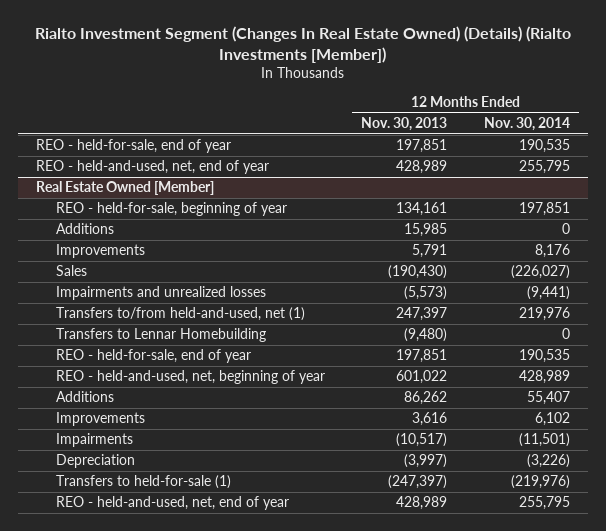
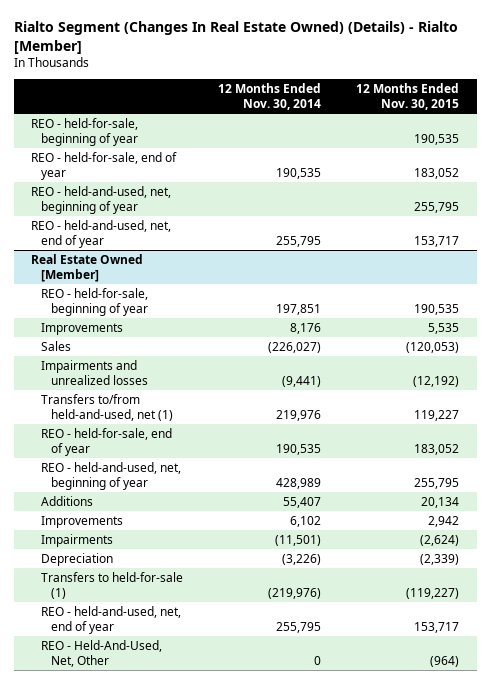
- Rialto Investment Segment (Changes In Real Estate Owned) (Details) (Rialto Investments [Member])
+ Rialto Segment (Changes In Real Estate Owned) (Details) - Rialto [Member]
- | 12 Months Ended Nov. 30, 2013 | 12 Months Ended Nov. 30, 2014
+ | 12 Months Ended Nov. 30, 2014 | 12 Months Ended Nov. 30, 2015
+ REO - held-for-sale, beginning of year | | 190,535
+ REO - held-and-used, net, beginning of year | | 255,795
@ Real Estate Owned [Member]
- Additions | 15,985 | 0
- Transfers to Lennar Homebuilding | (9,480) | 0
+ REO - Held-And-Used, Net, Other | 0 | (964)

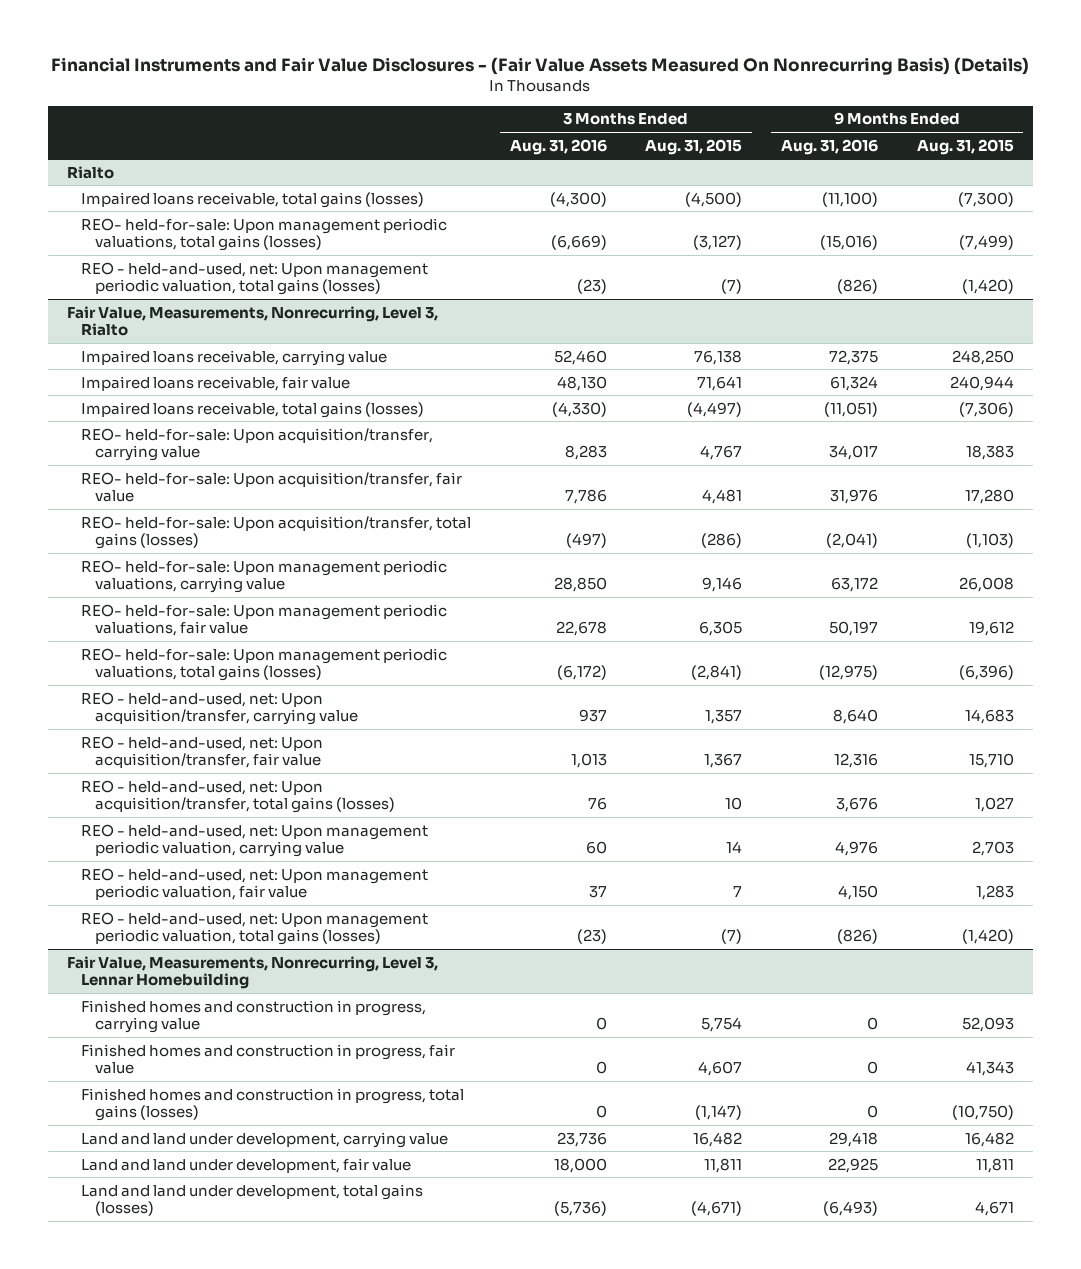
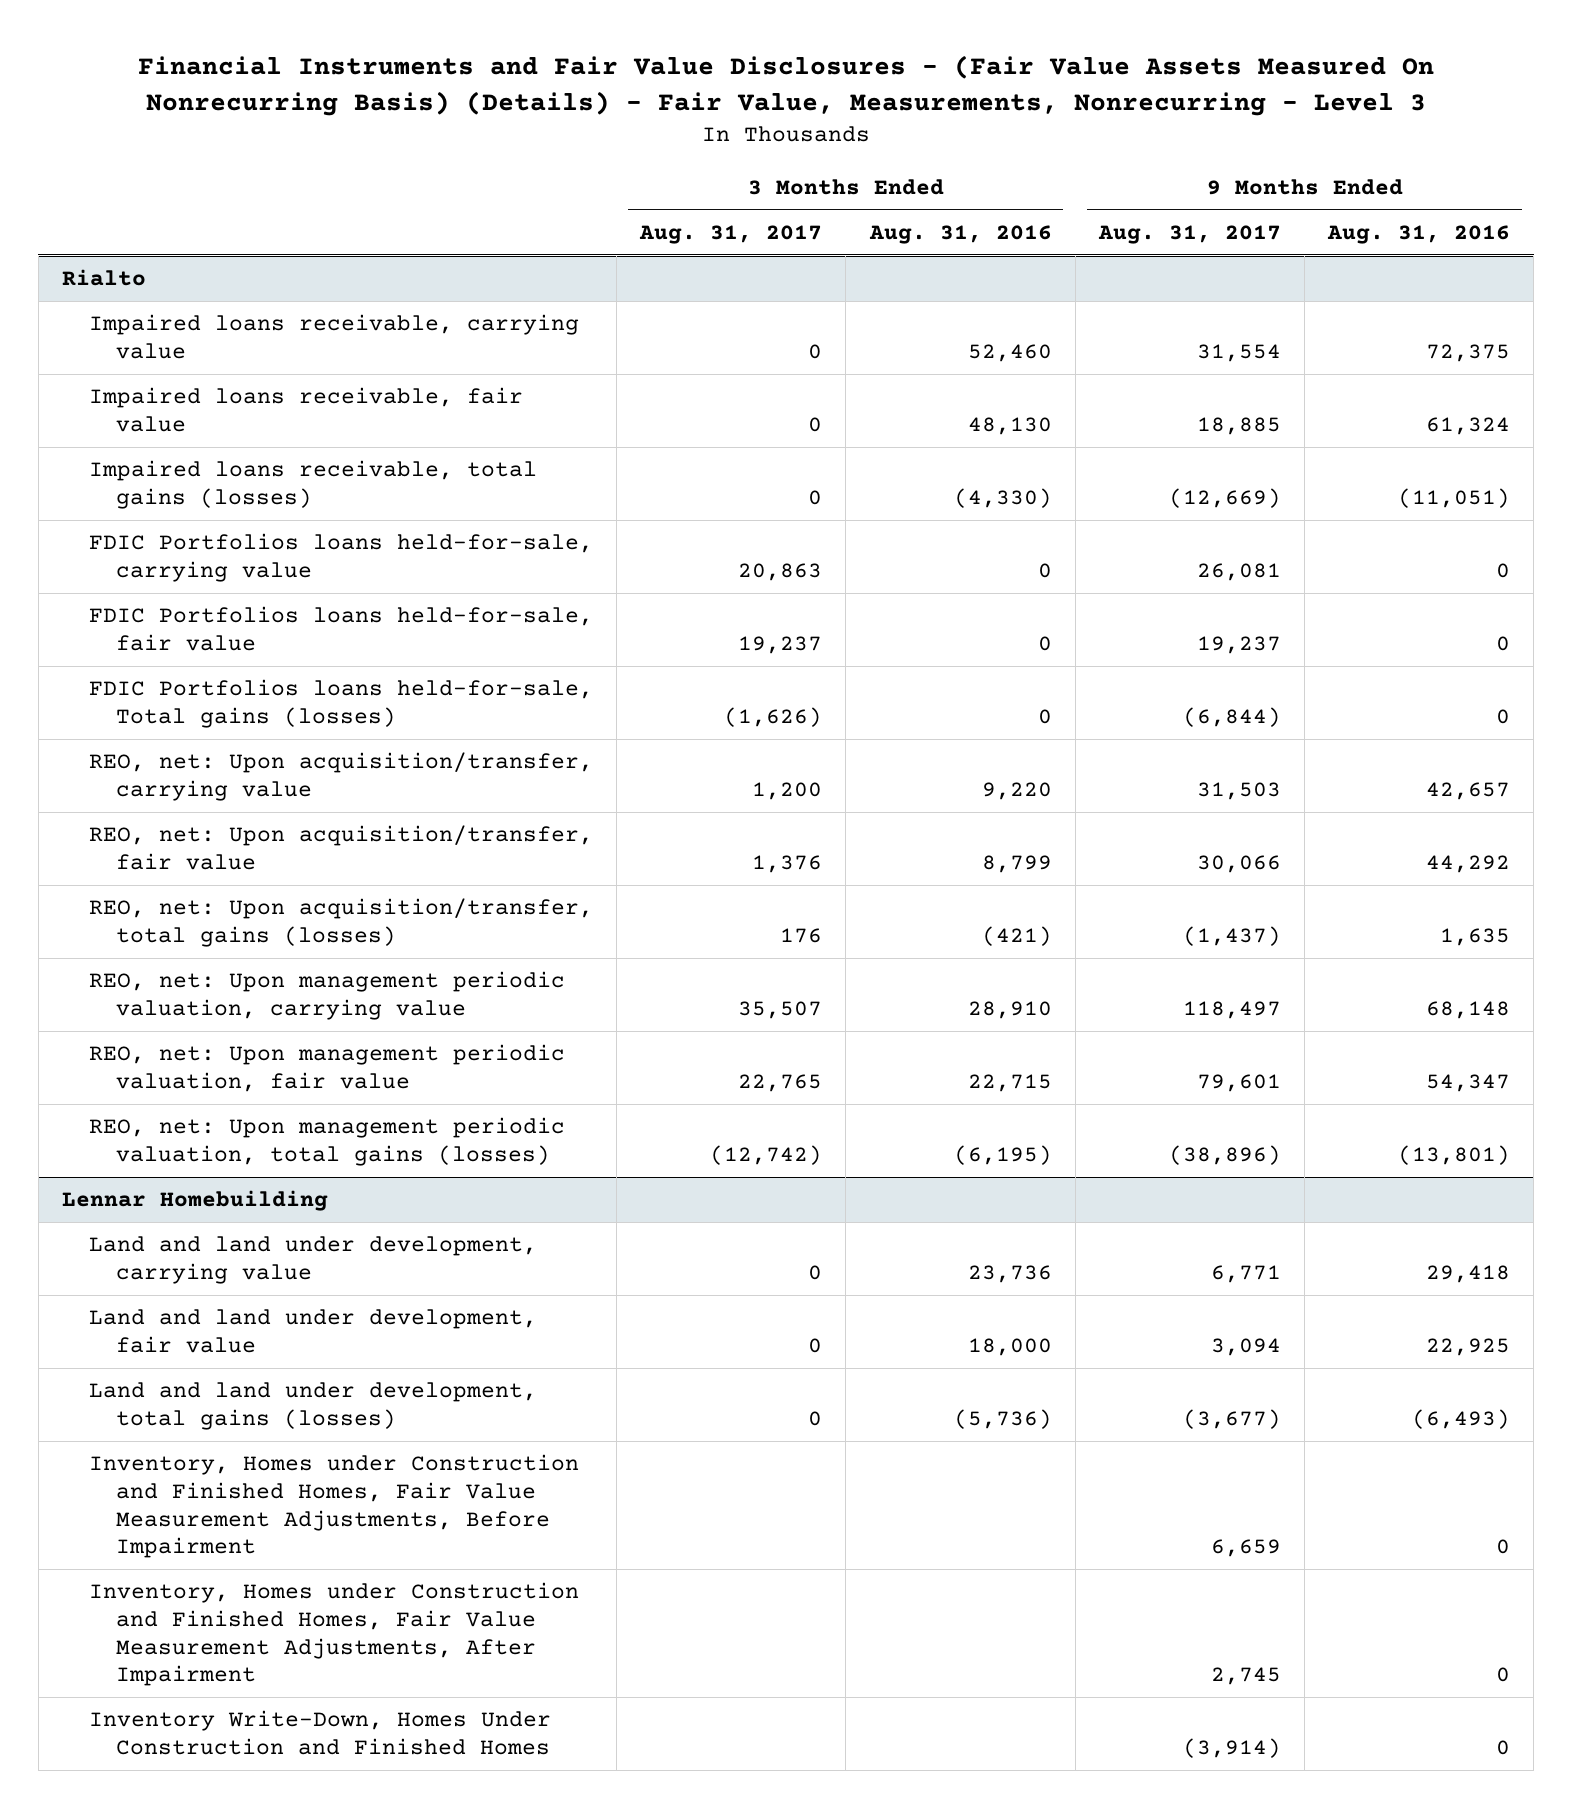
- Financial Instruments and Fair Value Disclosures - (Fair Value Assets Measured On Nonrecurring Basis) (Details)
+ Financial Instruments and Fair Value Disclosures - (Fair Value Assets Measured On Nonrecurring Basis) (Details) - Fair Value, Measurements, Nonrecurring - Level 3
- | 3 Months Ended Aug. 31, 2016 | 3 Months Ended Aug. 31, 2015 | 9 Months Ended Aug. 31, 2016 | 9 Months Ended Aug. 31, 2015
+ | 3 Months Ended Aug. 31, 2017 | 3 Months Ended Aug. 31, 2016 | 9 Months Ended Aug. 31, 2017 | 9 Months Ended Aug. 31, 2016
@ Rialto
- Impaired loans receivable, total gains (losses) | (4,300) | (4,500) | (11,100) | (7,300)
- REO- held-for-sale: Upon management periodic valuations, total gains (losses) | (6,669) | (3,127) | (15,016) | (7,499)
- REO - held-and-used, net: Upon management periodic valuation, total gains (losses) | (23) | (7) | (826) | (1,420)
- Fair Value, Measurements, Nonrecurring, Level 3, Rialto
- REO- held-for-sale: Upon acquisition/transfer, carrying value | 8,283 | 4,767 | 34,017 | 18,383
- REO- held-for-sale: Upon acquisition/transfer, fair value | 7,786 | 4,481 | 31,976 | 17,280
- REO- held-for-sale: Upon acquisition/transfer, total gains (losses) | (497) | (286) | (2,041) | (1,103)
- REO- held-for-sale: Upon management periodic valuations, carrying value | 28,850 | 9,146 | 63,172 | 26,008
- REO- held-for-sale: Upon management periodic valuations, fair value | 22,678 | 6,305 | 50,197 | 19,612
- REO- held-for-sale: Upon management periodic valuations, total gains (losses) | (6,172) | (2,841) | (12,975) | (6,396)
- REO - held-and-used, net: Upon acquisition/transfer, carrying value | 937 | 1,357 | 8,640 | 14,683
- REO - held-and-used, net: Upon acquisition/transfer, fair value | 1,013 | 1,367 | 12,316 | 15,710
- REO - held-and-used, net: Upon acquisition/transfer, total gains (losses) | 76 | 10 | 3,676 | 1,027
- REO - held-and-used, net: Upon management periodic valuation, carrying value | 60 | 14 | 4,976 | 2,703
- REO - held-and-used, net: Upon management periodic valuation, fair value | 37 | 7 | 4,150 | 1,283
- REO - held-and-used, net: Upon management periodic valuation, total gains (losses) | (23) | (7) | (826) | (1,420)
- Fair Value, Measurements, Nonrecurring, Level 3, Lennar Homebuilding
- Finished homes and construction in progress, carrying value | 0 | 5,754 | 0 | 52,093
- Finished homes and construction in progress, fair value | 0 | 4,607 | 0 | 41,343
- Finished homes and construction in progress, total gains (losses) | 0 | (1,147) | 0 | (10,750)
@ Rialto
+ FDIC Portfolios loans held-for-sale, carrying value | 20,863 | 0 | 26,081 | 0
+ FDIC Portfolios loans held-for-sale, fair value | 19,237 | 0 | 19,237 | 0
+ FDIC Portfolios loans held-for-sale, Total gains (losses) | (1,626) | 0 | (6,844) | 0
+ REO, net: Upon acquisition/transfer, carrying value | 1,200 | 9,220 | 31,503 | 42,657
+ REO, net: Upon acquisition/transfer, fair value | 1,376 | 8,799 | 30,066 | 44,292
+ REO, net: Upon acquisition/transfer, total gains (losses) | 176 | (421) | (1,437) | 1,635
+ REO, net: Upon management periodic valuation, carrying value | 35,507 | 28,910 | 118,497 | 68,148
+ REO, net: Upon management periodic valuation, fair value | 22,765 | 22,715 | 79,601 | 54,347
+ REO, net: Upon management periodic valuation, total gains (losses) | (12,742) | (6,195) | (38,896) | (13,801)
+ Lennar Homebuilding
+ Inventory, Homes under Construction and Finished Homes, Fair Value Measurement Adjustments, Before Impairment | | | 6,659 | 0
+ Inventory, Homes under Construction and Finished Homes, Fair Value Measurement Adjustments, After Impairment | | | 2,745 | 0
+ Inventory Write-Down, Homes Under Construction and Finished Homes | | | (3,914) | 0

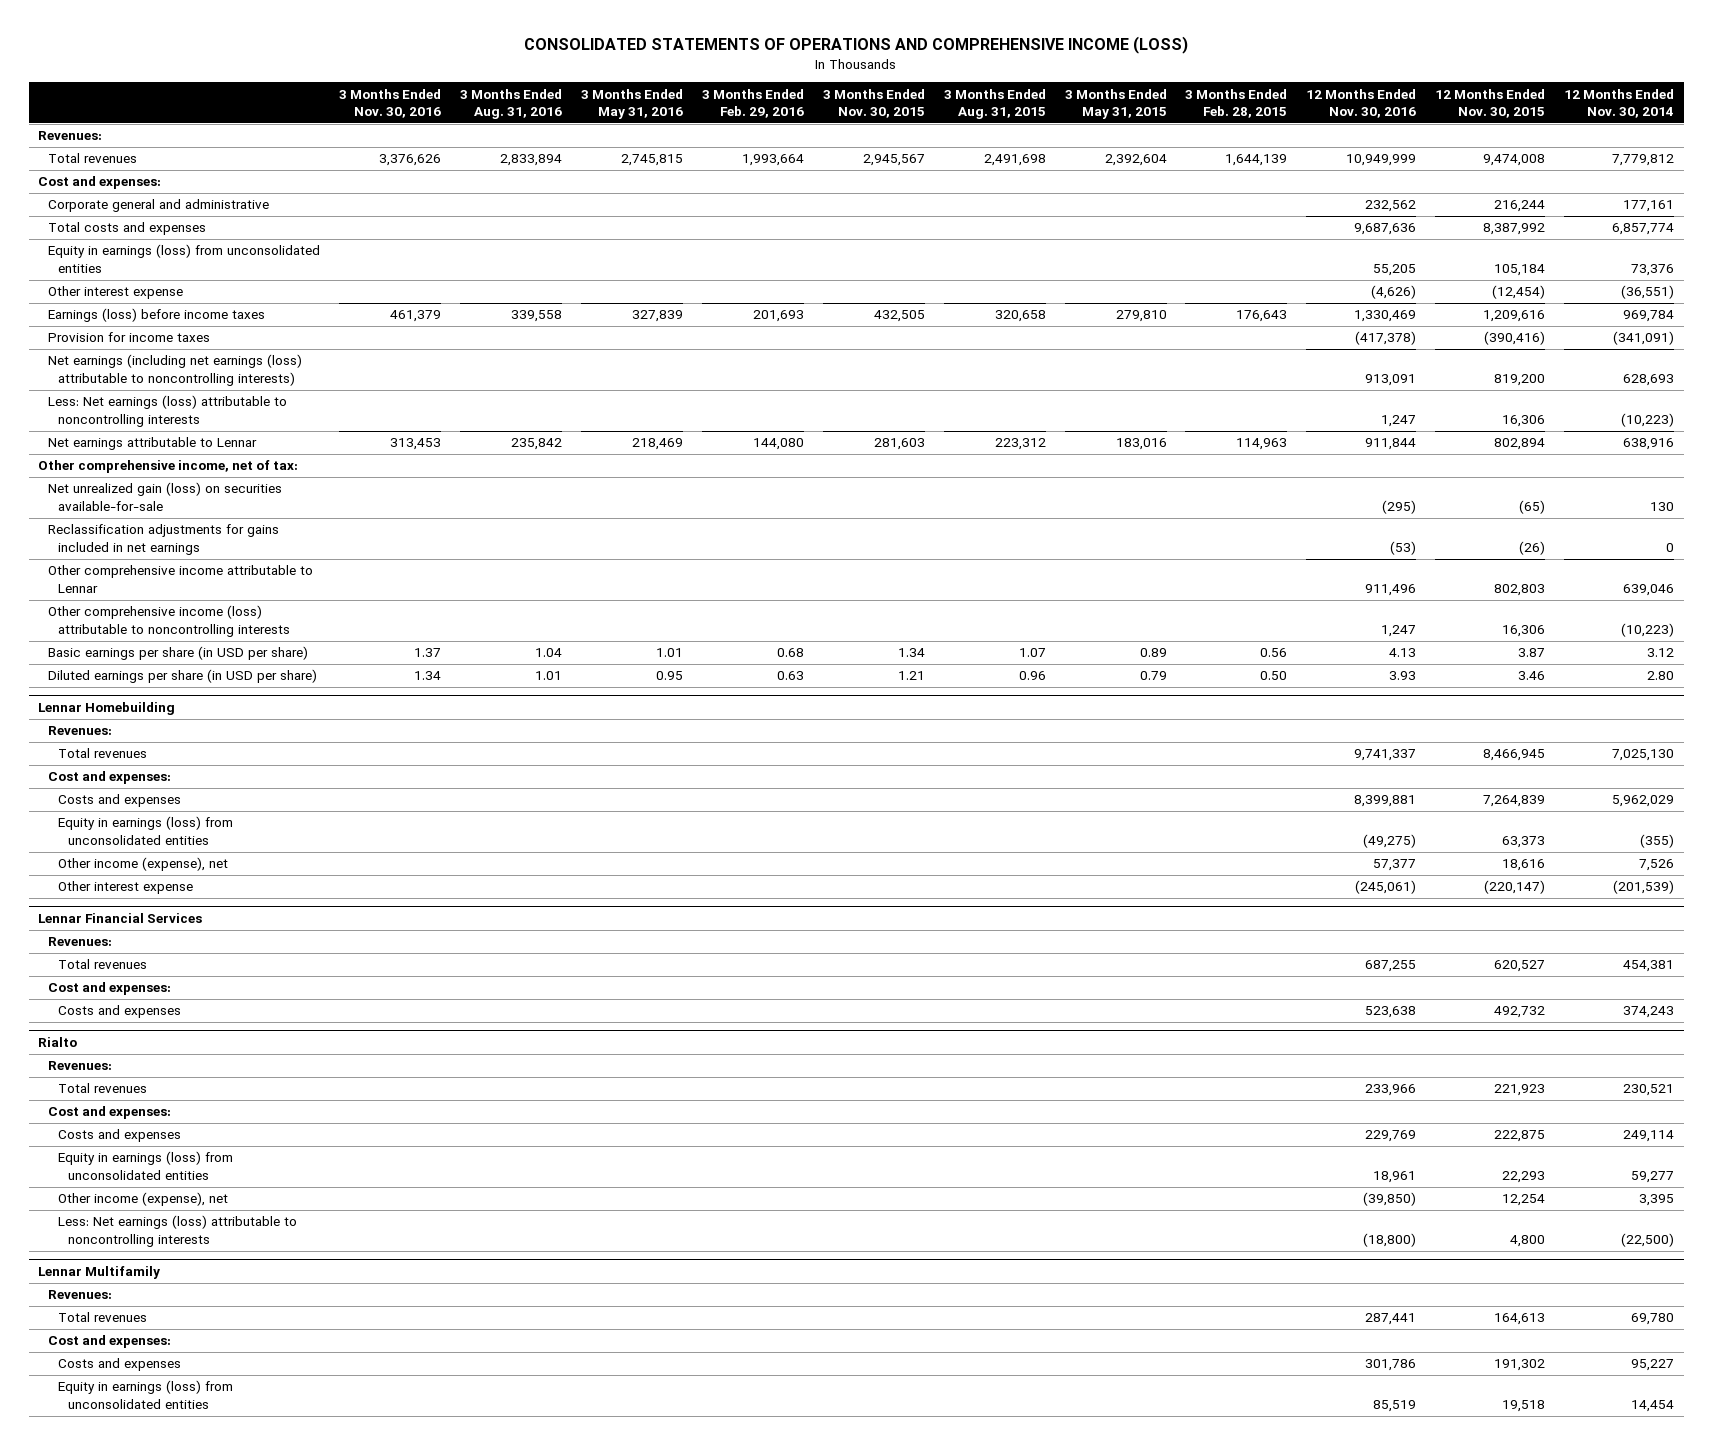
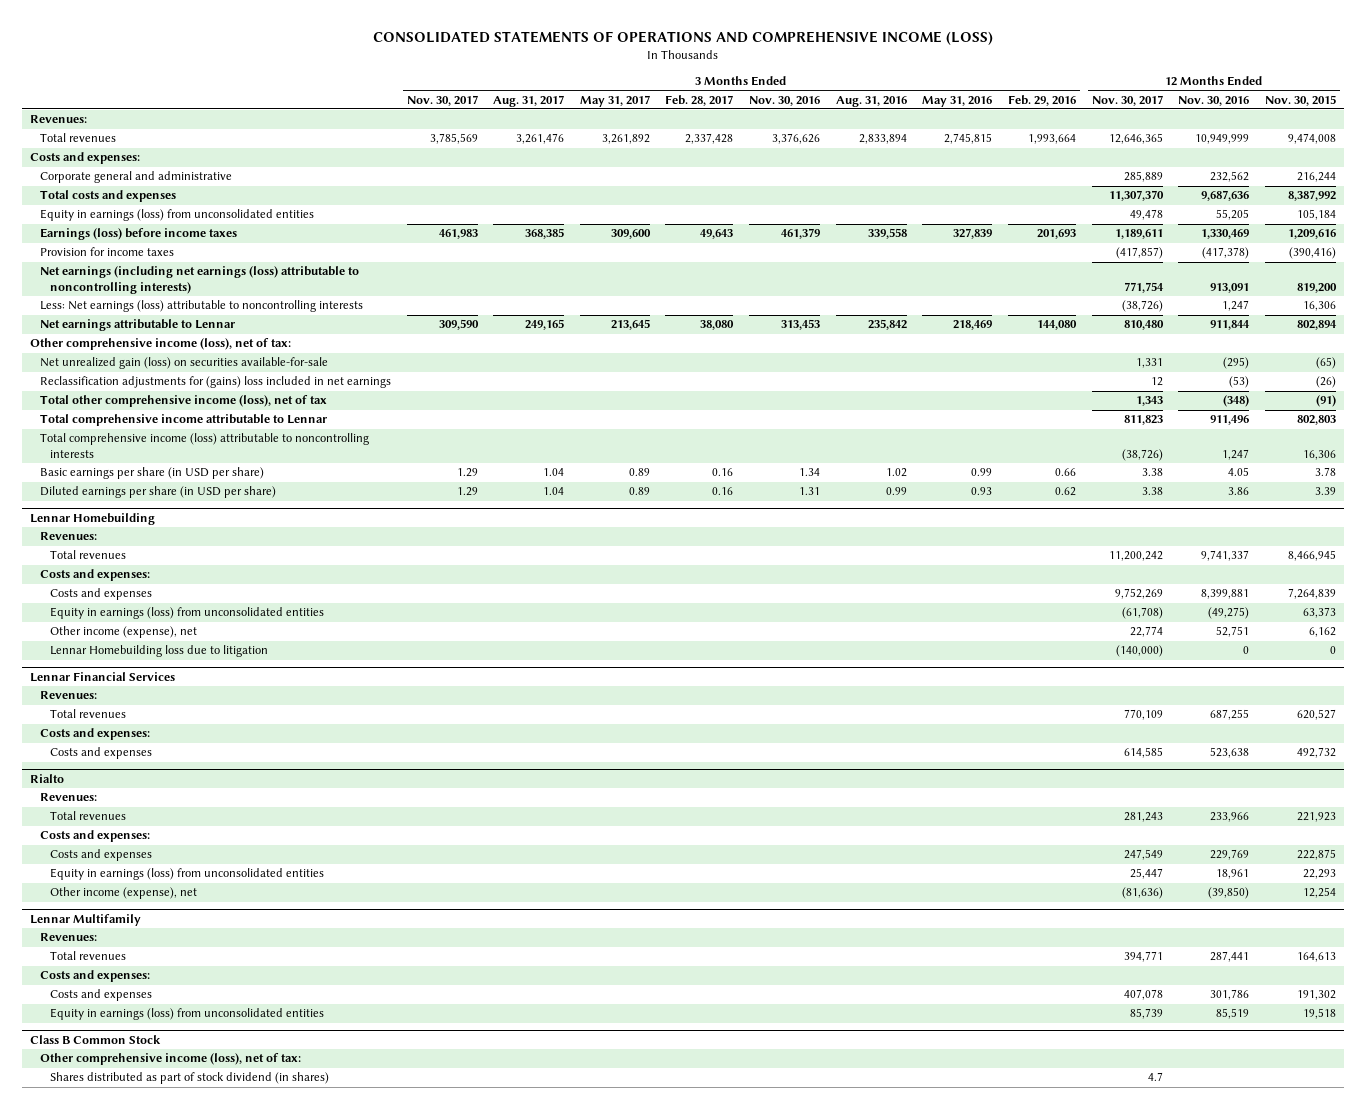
- | 3 Months Ended Nov. 30, 2016 | 3 Months Ended Aug. 31, 2016 | 3 Months Ended May 31, 2016 | 3 Months Ended Feb. 29, 2016 | 3 Months Ended Nov. 30, 2015 | 3 Months Ended Aug. 31, 2015 | 3 Months Ended May 31, 2015 | 3 Months Ended Feb. 28, 2015 | 12 Months Ended Nov. 30, 2016 | 12 Months Ended Nov. 30, 2015 | 12 Months Ended Nov. 30, 2014
+ | 3 Months Ended Nov. 30, 2017 | 3 Months Ended Aug. 31, 2017 | 3 Months Ended May 31, 2017 | 3 Months Ended Feb. 28, 2017 | 3 Months Ended Nov. 30, 2016 | 3 Months Ended Aug. 31, 2016 | 3 Months Ended May 31, 2016 | 3 Months Ended Feb. 29, 2016 | 12 Months Ended Nov. 30, 2017 | 12 Months Ended Nov. 30, 2016 | 12 Months Ended Nov. 30, 2015
- Cost and expenses:
+ Costs and expenses:
- Other interest expense | | | | | | | | | (4,626) | (12,454) | (36,551)
- Other comprehensive income, net of tax:
+ Other comprehensive income (loss), net of tax:
- Reclassification adjustments for gains included in net earnings | | | | | | | | | (53) | (26) | 0
- Other comprehensive income attributable to Lennar | | | | | | | | | 911,496 | 802,803 | 639,046
- Other comprehensive income (loss) attributable to noncontrolling interests | | | | | | | | | 1,247 | 16,306 | (10,223)
- Basic earnings per share (in USD per share) | 1.37 | 1.04 | 1.01 | 0.68 | 1.34 | 1.07 | 0.89 | 0.56 | 4.13 | 3.87 | 3.12
- Diluted earnings per share (in USD per share) | 1.34 | 1.01 | 0.95 | 0.63 | 1.21 | 0.96 | 0.79 | 0.50 | 3.93 | 3.46 | 2.80
+ Reclassification adjustments for (gains) loss included in net earnings | | | | | | | | | 12 | (53) | (26)
+ Total other comprehensive income (loss), net of tax | | | | | | | | | 1,343 | (348) | (91)
+ Total comprehensive income attributable to Lennar | | | | | | | | | 811,823 | 911,496 | 802,803
+ Total comprehensive income (loss) attributable to noncontrolling interests | | | | | | | | | (38,726) | 1,247 | 16,306
+ Basic earnings per share (in USD per share) | 1.29 | 1.04 | 0.89 | 0.16 | 1.34 | 1.02 | 0.99 | 0.66 | 3.38 | 4.05 | 3.78
+ Diluted earnings per share (in USD per share) | 1.29 | 1.04 | 0.89 | 0.16 | 1.31 | 0.99 | 0.93 | 0.62 | 3.38 | 3.86 | 3.39
@ Lennar Homebuilding
- Cost and expenses:
+ Costs and expenses:
- Other income (expense), net | | | | | | | | | 57,377 | 18,616 | 7,526
- Other interest expense | | | | | | | | | (245,061) | (220,147) | (201,539)
+ Other income (expense), net | | | | | | | | | 22,774 | 52,751 | 6,162
+ Lennar Homebuilding loss due to litigation | | | | | | | | | (140,000) | 0 | 0
@ Lennar Financial Services
- Cost and expenses:
+ Costs and expenses:
@ Rialto
- Cost and expenses:
+ Costs and expenses:
- Less: Net earnings (loss) attributable to noncontrolling interests | | | | | | | | | (18,800) | 4,800 | (22,500)
@ Lennar Multifamily
- Cost and expenses:
+ Costs and expenses:
+ Class B Common Stock
+ Other comprehensive income (loss), net of tax:
+ Shares distributed as part of stock dividend (in shares) | | | | | | | | | 4.7 | |

